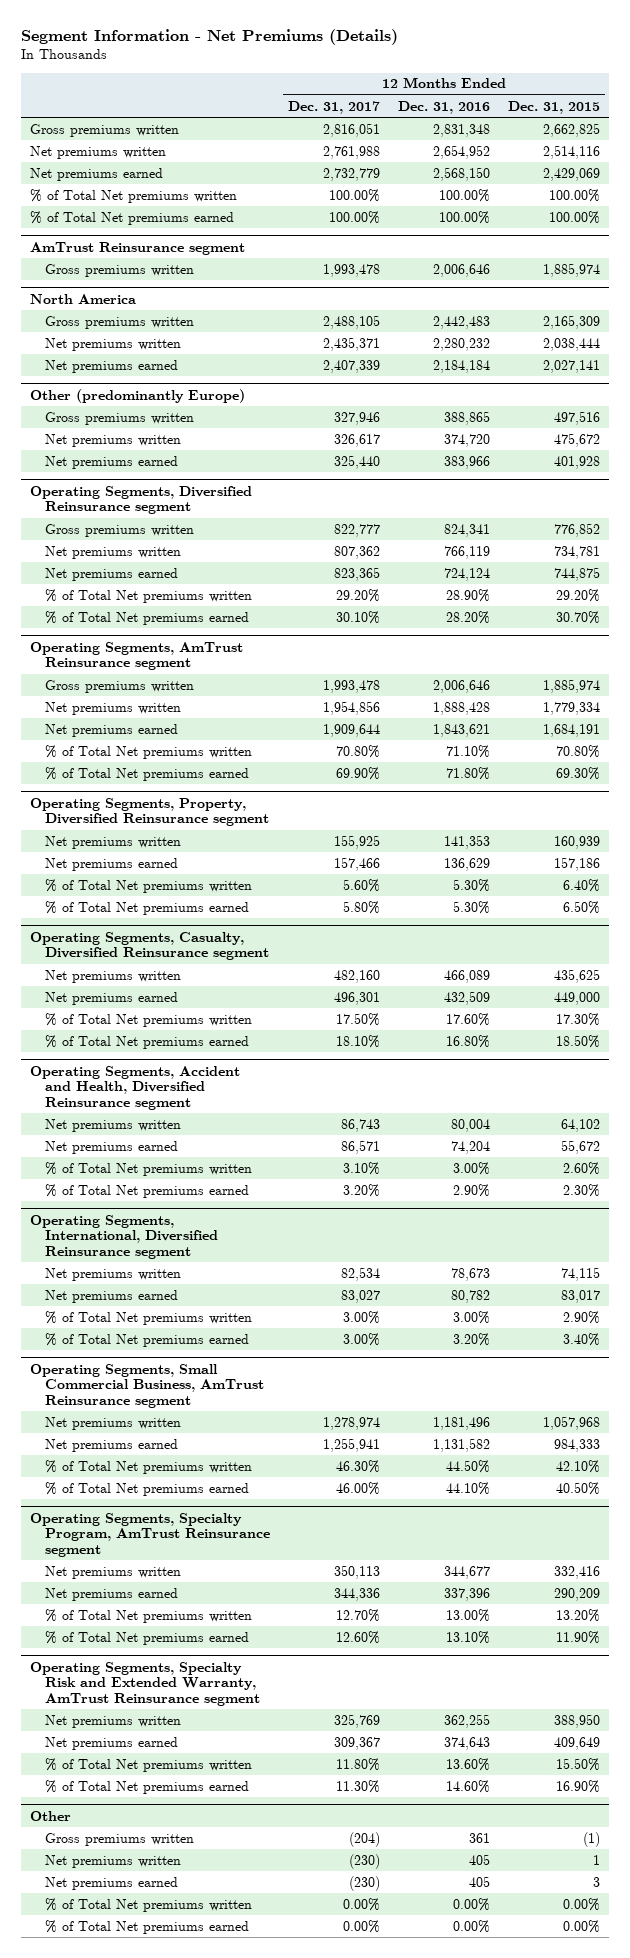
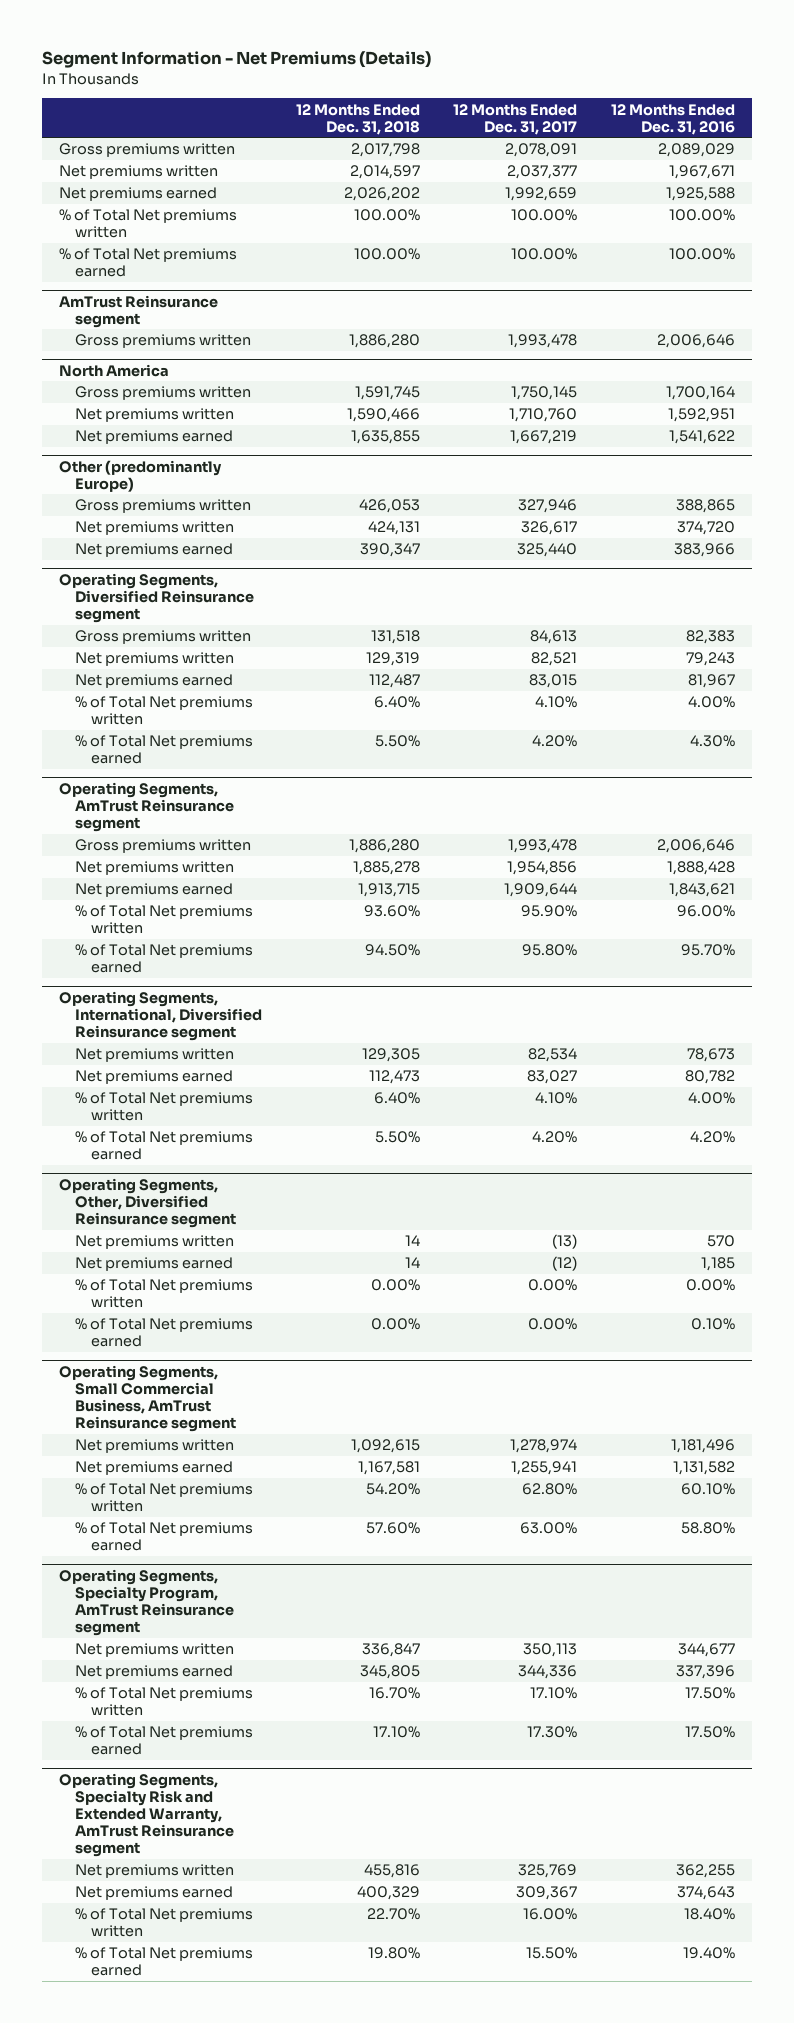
- | 12 Months Ended Dec. 31, 2017 | 12 Months Ended Dec. 31, 2016 | 12 Months Ended Dec. 31, 2015
+ | 12 Months Ended Dec. 31, 2018 | 12 Months Ended Dec. 31, 2017 | 12 Months Ended Dec. 31, 2016
- Gross premiums written | 2,816,051 | 2,831,348 | 2,662,825
- Net premiums written | 2,761,988 | 2,654,952 | 2,514,116
- Net premiums earned | 2,732,779 | 2,568,150 | 2,429,069
+ Gross premiums written | 2,017,798 | 2,078,091 | 2,089,029
+ Net premiums written | 2,014,597 | 2,037,377 | 1,967,671
+ Net premiums earned | 2,026,202 | 1,992,659 | 1,925,588
@ North America
- Gross premiums written | 2,488,105 | 2,442,483 | 2,165,309
- Net premiums written | 2,435,371 | 2,280,232 | 2,038,444
- Net premiums earned | 2,407,339 | 2,184,184 | 2,027,141
+ Gross premiums written | 1,591,745 | 1,750,145 | 1,700,164
+ Net premiums written | 1,590,466 | 1,710,760 | 1,592,951
+ Net premiums earned | 1,635,855 | 1,667,219 | 1,541,622
@ Operating Segments, Diversified Reinsurance segment
- Gross premiums written | 822,777 | 824,341 | 776,852
- Net premiums written | 807,362 | 766,119 | 734,781
- Net premiums earned | 823,365 | 724,124 | 744,875
- % of Total Net premiums written | 29.20% | 28.90% | 29.20%
- % of Total Net premiums earned | 30.10% | 28.20% | 30.70%
+ Gross premiums written | 131,518 | 84,613 | 82,383
+ Net premiums written | 129,319 | 82,521 | 79,243
+ Net premiums earned | 112,487 | 83,015 | 81,967
+ % of Total Net premiums written | 6.40% | 4.10% | 4.00%
+ % of Total Net premiums earned | 5.50% | 4.20% | 4.30%
@ Operating Segments, AmTrust Reinsurance segment
- % of Total Net premiums written | 70.80% | 71.10% | 70.80%
- % of Total Net premiums earned | 69.90% | 71.80% | 69.30%
- Operating Segments, Property, Diversified Reinsurance segment
- Net premiums written | 155,925 | 141,353 | 160,939
- Net premiums earned | 157,466 | 136,629 | 157,186
- % of Total Net premiums written | 5.60% | 5.30% | 6.40%
- % of Total Net premiums earned | 5.80% | 5.30% | 6.50%
- Operating Segments, Casualty, Diversified Reinsurance segment
- Net premiums written | 482,160 | 466,089 | 435,625
- Net premiums earned | 496,301 | 432,509 | 449,000
- % of Total Net premiums written | 17.50% | 17.60% | 17.30%
- % of Total Net premiums earned | 18.10% | 16.80% | 18.50%
- Operating Segments, Accident and Health, Diversified Reinsurance segment
- Net premiums written | 86,743 | 80,004 | 64,102
- Net premiums earned | 86,571 | 74,204 | 55,672
- % of Total Net premiums written | 3.10% | 3.00% | 2.60%
- % of Total Net premiums earned | 3.20% | 2.90% | 2.30%
@ Operating Segments, AmTrust Reinsurance segment
+ % of Total Net premiums written | 93.60% | 95.90% | 96.00%
+ % of Total Net premiums earned | 94.50% | 95.80% | 95.70%
@ Operating Segments, International, Diversified Reinsurance segment
- % of Total Net premiums written | 3.00% | 3.00% | 2.90%
- % of Total Net premiums earned | 3.00% | 3.20% | 3.40%
+ % of Total Net premiums written | 6.40% | 4.10% | 4.00%
+ % of Total Net premiums earned | 5.50% | 4.20% | 4.20%
+ Operating Segments, Other, Diversified Reinsurance segment
+ Net premiums written | 14 | (13) | 570
+ Net premiums earned | 14 | (12) | 1,185
+ % of Total Net premiums written | 0.00% | 0.00% | 0.00%
+ % of Total Net premiums earned | 0.00% | 0.00% | 0.10%
@ Operating Segments, Small Commercial Business, AmTrust Reinsurance segment
- % of Total Net premiums written | 46.30% | 44.50% | 42.10%
- % of Total Net premiums earned | 46.00% | 44.10% | 40.50%
+ % of Total Net premiums written | 54.20% | 62.80% | 60.10%
+ % of Total Net premiums earned | 57.60% | 63.00% | 58.80%
@ Operating Segments, Specialty Program, AmTrust Reinsurance segment
- % of Total Net premiums written | 12.70% | 13.00% | 13.20%
- % of Total Net premiums earned | 12.60% | 13.10% | 11.90%
+ % of Total Net premiums written | 16.70% | 17.10% | 17.50%
+ % of Total Net premiums earned | 17.10% | 17.30% | 17.50%
@ Operating Segments, Specialty Risk and Extended Warranty, AmTrust Reinsurance segment
- % of Total Net premiums written | 11.80% | 13.60% | 15.50%
- % of Total Net premiums earned | 11.30% | 14.60% | 16.90%
- Other
- Gross premiums written | (204) | 361 | (1)
- Net premiums written | (230) | 405 | 1
- Net premiums earned | (230) | 405 | 3
- % of Total Net premiums written | 0.00% | 0.00% | 0.00%
- % of Total Net premiums earned | 0.00% | 0.00% | 0.00%
@ Operating Segments, Specialty Risk and Extended Warranty, AmTrust Reinsurance segment
+ % of Total Net premiums written | 22.70% | 16.00% | 18.40%
+ % of Total Net premiums earned | 19.80% | 15.50% | 19.40%

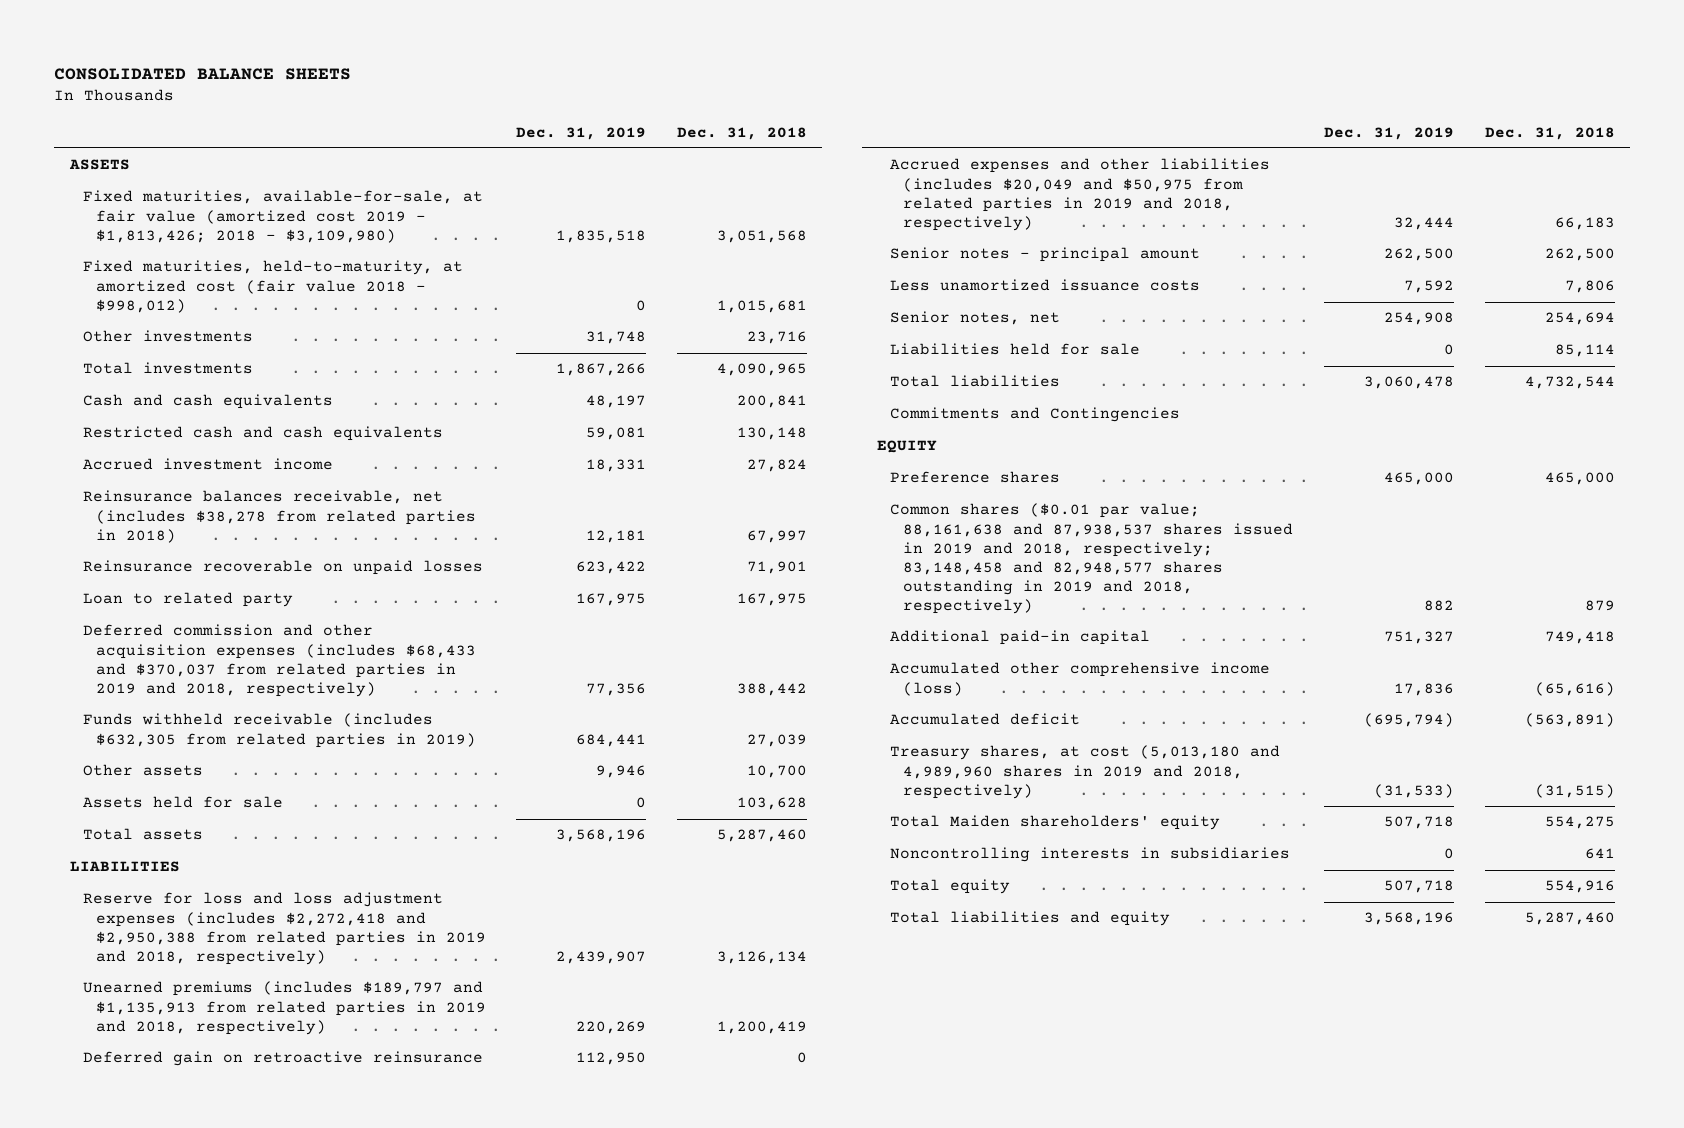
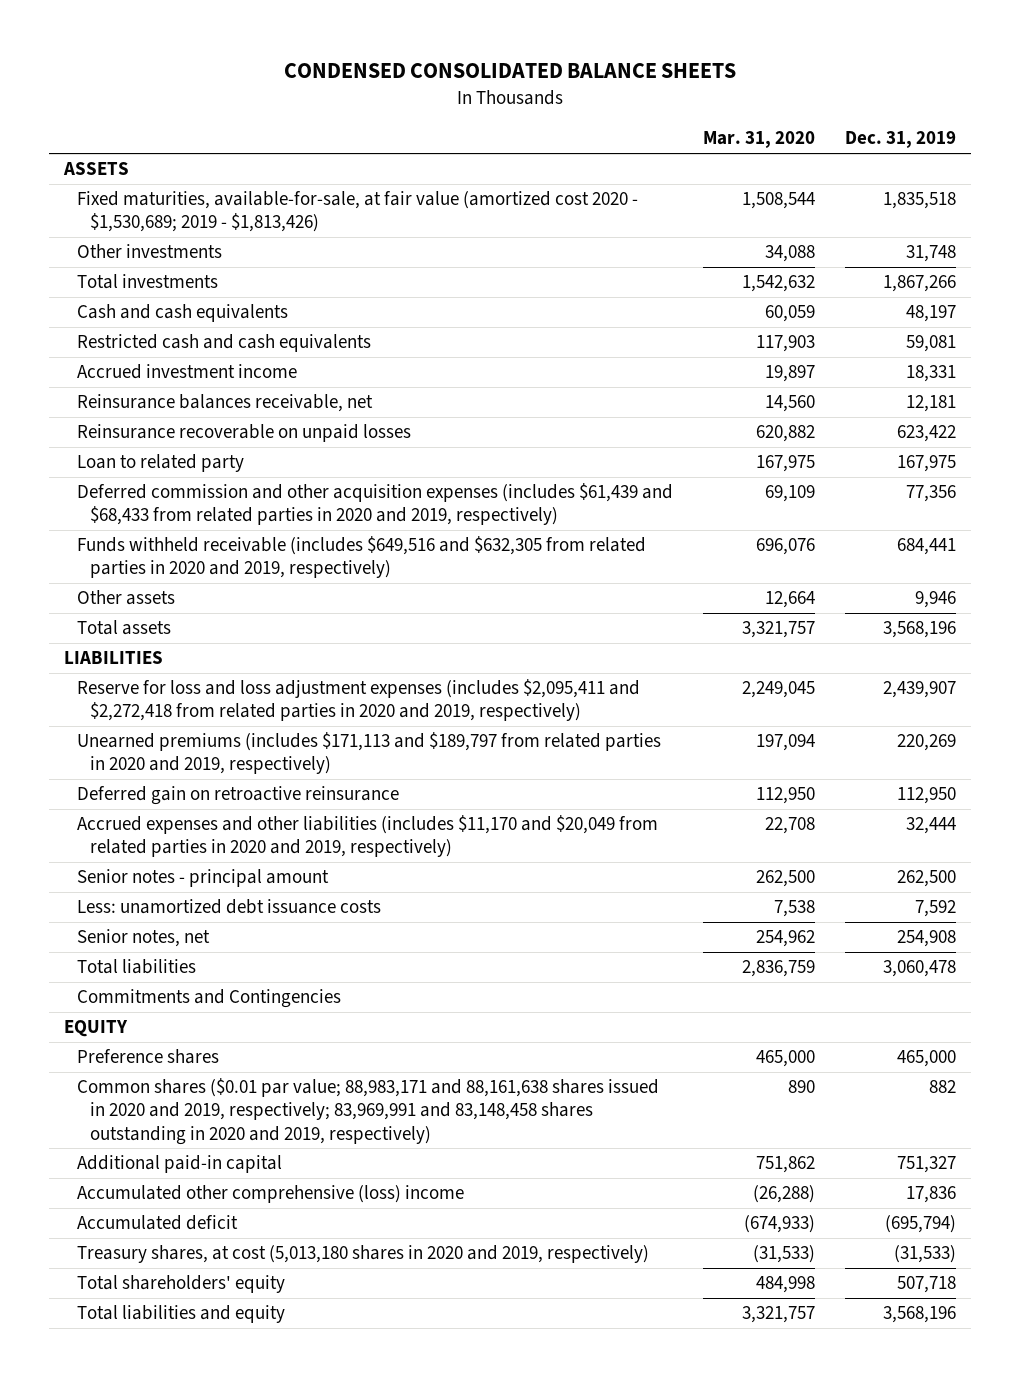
- CONSOLIDATED BALANCE SHEETS
+ CONDENSED CONSOLIDATED BALANCE SHEETS
- | Dec. 31, 2019 | Dec. 31, 2018
+ | Mar. 31, 2020 | Dec. 31, 2019
- Fixed maturities, available-for-sale, at fair value (amortized cost 2019 - $1,813,426; 2018 - $3,109,980) | 1,835,518 | 3,051,568
- Fixed maturities, held-to-maturity, at amortized cost (fair value 2018 - $998,012) | 0 | 1,015,681
+ Fixed maturities, available-for-sale, at fair value (amortized cost 2020 - $1,530,689; 2019 - $1,813,426) | 1,508,544 | 1,835,518
- Reinsurance balances receivable, net (includes $38,278 from related parties in 2018) | 12,181 | 67,997
+ Reinsurance balances receivable, net | 14,560 | 12,181
- Deferred commission and other acquisition expenses (includes $68,433 and $370,037 from related parties in 2019 and 2018, respectively) | 77,356 | 388,442
- Funds withheld receivable (includes $632,305 from related parties in 2019) | 684,441 | 27,039
+ Deferred commission and other acquisition expenses (includes $61,439 and $68,433 from related parties in 2020 and 2019, respectively) | 69,109 | 77,356
+ Funds withheld receivable (includes $649,516 and $632,305 from related parties in 2020 and 2019, respectively) | 696,076 | 684,441
- Assets held for sale | 0 | 103,628
- Reserve for loss and loss adjustment expenses (includes $2,272,418 and $2,950,388 from related parties in 2019 and 2018, respectively) | 2,439,907 | 3,126,134
- Unearned premiums (includes $189,797 and $1,135,913 from related parties in 2019 and 2018, respectively) | 220,269 | 1,200,419
+ Reserve for loss and loss adjustment expenses (includes $2,095,411 and $2,272,418 from related parties in 2020 and 2019, respectively) | 2,249,045 | 2,439,907
+ Unearned premiums (includes $171,113 and $189,797 from related parties in 2020 and 2019, respectively) | 197,094 | 220,269
- Accrued expenses and other liabilities (includes $20,049 and $50,975 from related parties in 2019 and 2018, respectively) | 32,444 | 66,183
+ Accrued expenses and other liabilities (includes $11,170 and $20,049 from related parties in 2020 and 2019, respectively) | 22,708 | 32,444
- Less unamortized issuance costs | 7,592 | 7,806
+ Less: unamortized debt issuance costs | 7,538 | 7,592
- Liabilities held for sale | 0 | 85,114
- Common shares ($0.01 par value; 88,161,638 and 87,938,537 shares issued in 2019 and 2018, respectively; 83,148,458 and 82,948,577 shares outstanding in 2019 and 2018, respectively) | 882 | 879
+ Common shares ($0.01 par value; 88,983,171 and 88,161,638 shares issued in 2020 and 2019, respectively; 83,969,991 and 83,148,458 shares outstanding in 2020 and 2019, respectively) | 890 | 882
- Accumulated other comprehensive income (loss) | 17,836 | (65,616)
+ Accumulated other comprehensive (loss) income | (26,288) | 17,836
- Treasury shares, at cost (5,013,180 and 4,989,960 shares in 2019 and 2018, respectively) | (31,533) | (31,515)
- Total Maiden shareholders' equity | 507,718 | 554,275
- Noncontrolling interests in subsidiaries | 0 | 641
- Total equity | 507,718 | 554,916
+ Treasury shares, at cost (5,013,180 shares in 2020 and 2019, respectively) | (31,533) | (31,533)
+ Total shareholders' equity | 484,998 | 507,718

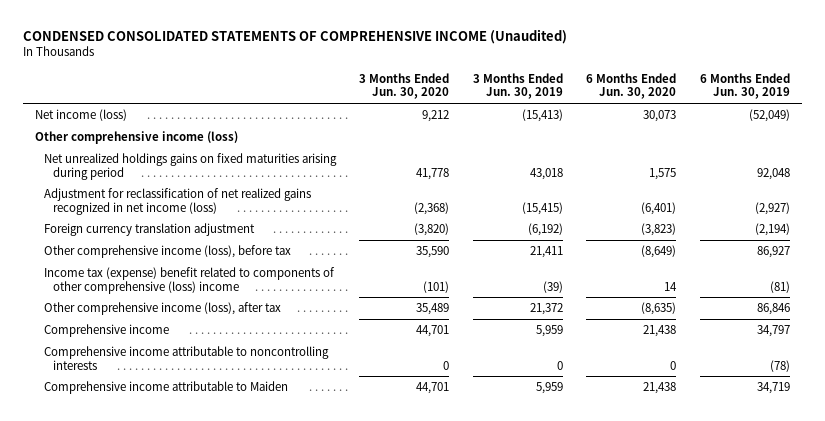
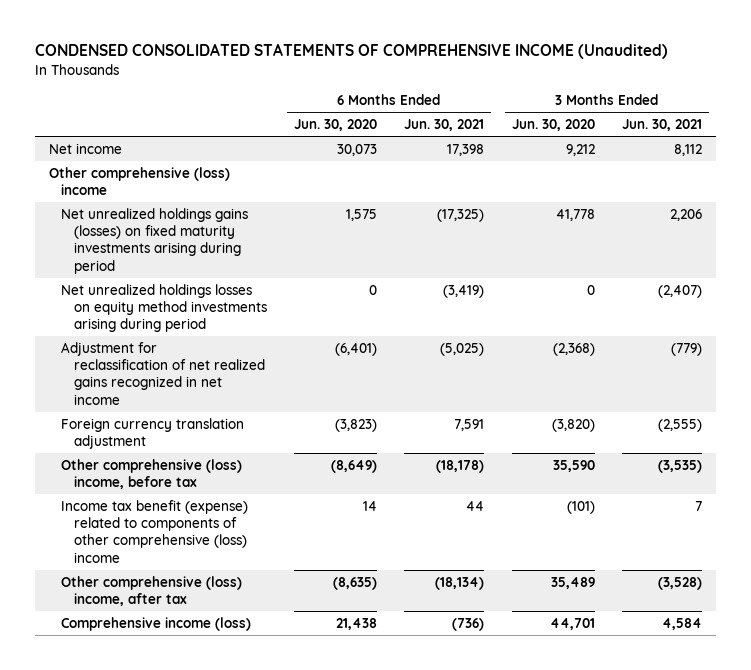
- | 3 Months Ended Jun. 30, 2020 | 3 Months Ended Jun. 30, 2019 | 6 Months Ended Jun. 30, 2020 | 6 Months Ended Jun. 30, 2019
+ | 6 Months Ended Jun. 30, 2020 | 6 Months Ended Jun. 30, 2021 | 3 Months Ended Jun. 30, 2020 | 3 Months Ended Jun. 30, 2021
- Net income (loss) | 9,212 | (15,413) | 30,073 | (52,049)
- Other comprehensive income (loss)
- Net unrealized holdings gains on fixed maturities arising during period | 41,778 | 43,018 | 1,575 | 92,048
- Adjustment for reclassification of net realized gains recognized in net income (loss) | (2,368) | (15,415) | (6,401) | (2,927)
+ Net income | 30,073 | 17,398 | 9,212 | 8,112
+ Other comprehensive (loss) income
+ Net unrealized holdings gains (losses) on fixed maturity investments arising during period | 1,575 | (17,325) | 41,778 | 2,206
+ Net unrealized holdings losses on equity method investments arising during period | 0 | (3,419) | 0 | (2,407)
+ Adjustment for reclassification of net realized gains recognized in net income | (6,401) | (5,025) | (2,368) | (779)
- Other comprehensive income (loss), before tax | 35,590 | 21,411 | (8,649) | 86,927
- Income tax (expense) benefit related to components of other comprehensive (loss) income | (101) | (39) | 14 | (81)
- Other comprehensive income (loss), after tax | 35,489 | 21,372 | (8,635) | 86,846
- Comprehensive income | 44,701 | 5,959 | 21,438 | 34,797
- Comprehensive income attributable to noncontrolling interests | 0 | 0 | 0 | (78)
- Comprehensive income attributable to Maiden | 44,701 | 5,959 | 21,438 | 34,719
+ Other comprehensive (loss) income, before tax | (8,649) | (18,178) | 35,590 | (3,535)
+ Income tax benefit (expense) related to components of other comprehensive (loss) income | 14 | 44 | (101) | 7
+ Other comprehensive (loss) income, after tax | (8,635) | (18,134) | 35,489 | (3,528)
+ Comprehensive income (loss) | 21,438 | (736) | 44,701 | 4,584

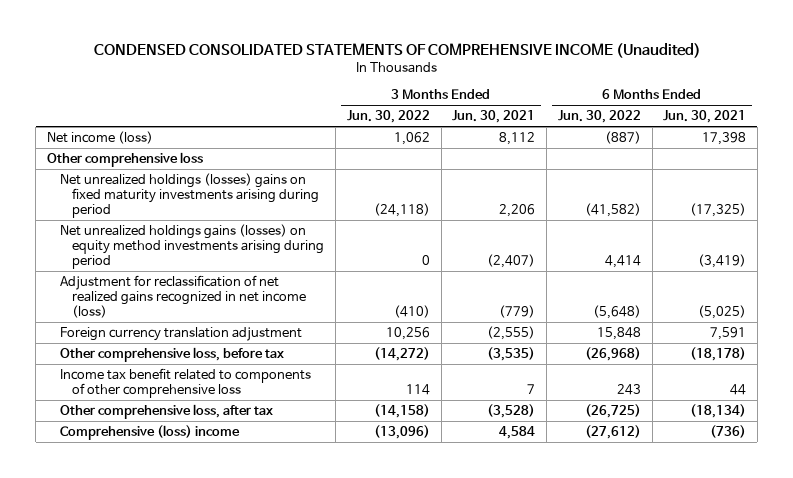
- | 6 Months Ended Jun. 30, 2020 | 6 Months Ended Jun. 30, 2021 | 3 Months Ended Jun. 30, 2020 | 3 Months Ended Jun. 30, 2021
+ | 3 Months Ended Jun. 30, 2022 | 3 Months Ended Jun. 30, 2021 | 6 Months Ended Jun. 30, 2022 | 6 Months Ended Jun. 30, 2021
- Net income | 30,073 | 17,398 | 9,212 | 8,112
- Other comprehensive (loss) income
- Net unrealized holdings gains (losses) on fixed maturity investments arising during period | 1,575 | (17,325) | 41,778 | 2,206
- Net unrealized holdings losses on equity method investments arising during period | 0 | (3,419) | 0 | (2,407)
- Adjustment for reclassification of net realized gains recognized in net income | (6,401) | (5,025) | (2,368) | (779)
+ Net income (loss) | 1,062 | 8,112 | (887) | 17,398
+ Other comprehensive loss
+ Net unrealized holdings (losses) gains on fixed maturity investments arising during period | (24,118) | 2,206 | (41,582) | (17,325)
+ Net unrealized holdings gains (losses) on equity method investments arising during period | 0 | (2,407) | 4,414 | (3,419)
+ Adjustment for reclassification of net realized gains recognized in net income (loss) | (410) | (779) | (5,648) | (5,025)
- Other comprehensive (loss) income, before tax | (8,649) | (18,178) | 35,590 | (3,535)
- Income tax benefit (expense) related to components of other comprehensive (loss) income | 14 | 44 | (101) | 7
- Other comprehensive (loss) income, after tax | (8,635) | (18,134) | 35,489 | (3,528)
- Comprehensive income (loss) | 21,438 | (736) | 44,701 | 4,584
+ Other comprehensive loss, before tax | (14,272) | (3,535) | (26,968) | (18,178)
+ Income tax benefit related to components of other comprehensive loss | 114 | 7 | 243 | 44
+ Other comprehensive loss, after tax | (14,158) | (3,528) | (26,725) | (18,134)
+ Comprehensive (loss) income | (13,096) | 4,584 | (27,612) | (736)

